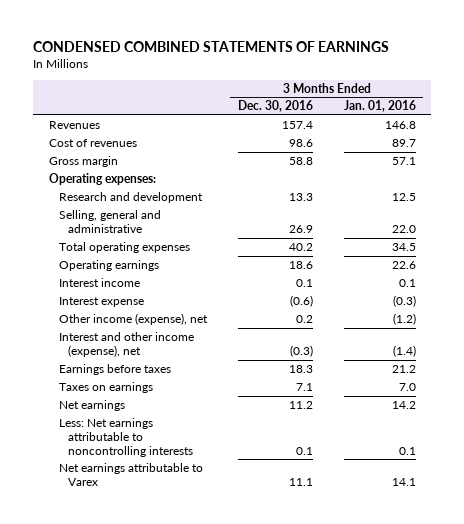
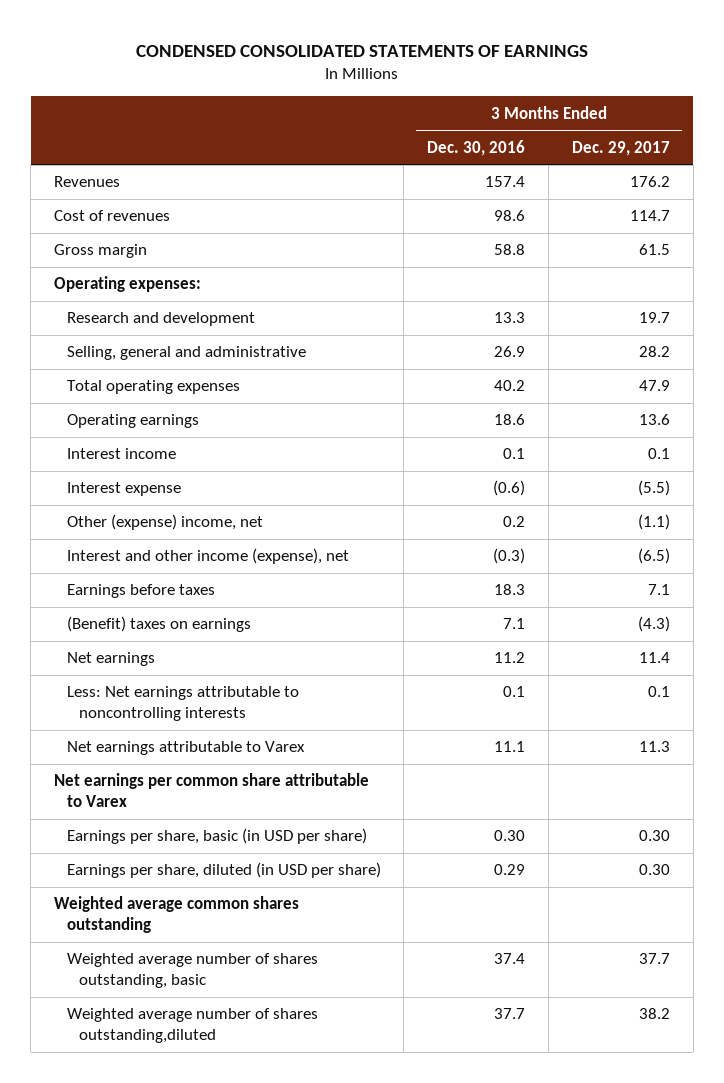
- CONDENSED COMBINED STATEMENTS OF EARNINGS
+ CONDENSED CONSOLIDATED STATEMENTS OF EARNINGS
- | 3 Months Ended Dec. 30, 2016 | 3 Months Ended Jan. 01, 2016
+ | 3 Months Ended Dec. 30, 2016 | 3 Months Ended Dec. 29, 2017
- Other income (expense), net | 0.2 | (1.2)
+ Other (expense) income, net | 0.2 | (1.1)
- Taxes on earnings | 7.1 | 7.0
+ (Benefit) taxes on earnings | 7.1 | (4.3)
+ Net earnings per common share attributable to Varex
+ Earnings per share, basic (in USD per share) | 0.30 | 0.30
+ Earnings per share, diluted (in USD per share) | 0.29 | 0.30
+ Weighted average common shares outstanding
+ Weighted average number of shares outstanding, basic | 37.4 | 37.7
+ Weighted average number of shares outstanding,diluted | 37.7 | 38.2

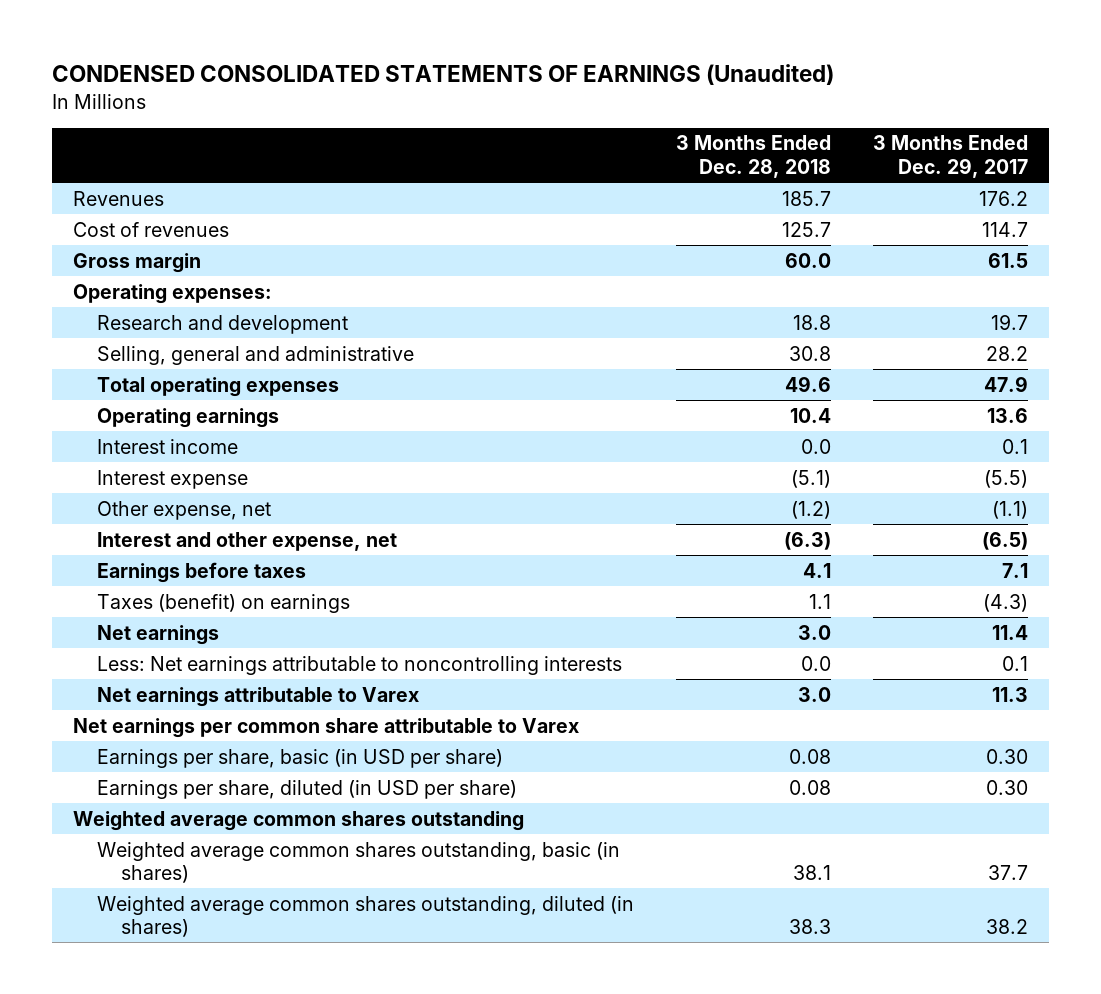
- CONDENSED CONSOLIDATED STATEMENTS OF EARNINGS
+ CONDENSED CONSOLIDATED STATEMENTS OF EARNINGS (Unaudited)
- | 3 Months Ended Dec. 30, 2016 | 3 Months Ended Dec. 29, 2017
+ | 3 Months Ended Dec. 28, 2018 | 3 Months Ended Dec. 29, 2017
- Other (expense) income, net | 0.2 | (1.1)
- Interest and other income (expense), net | (0.3) | (6.5)
+ Other expense, net | (1.2) | (1.1)
+ Interest and other expense, net | (6.3) | (6.5)
- (Benefit) taxes on earnings | 7.1 | (4.3)
+ Taxes (benefit) on earnings | 1.1 | (4.3)
- Weighted average number of shares outstanding, basic | 37.4 | 37.7
- Weighted average number of shares outstanding,diluted | 37.7 | 38.2
+ Weighted average common shares outstanding, basic (in shares) | 38.1 | 37.7
+ Weighted average common shares outstanding, diluted (in shares) | 38.3 | 38.2

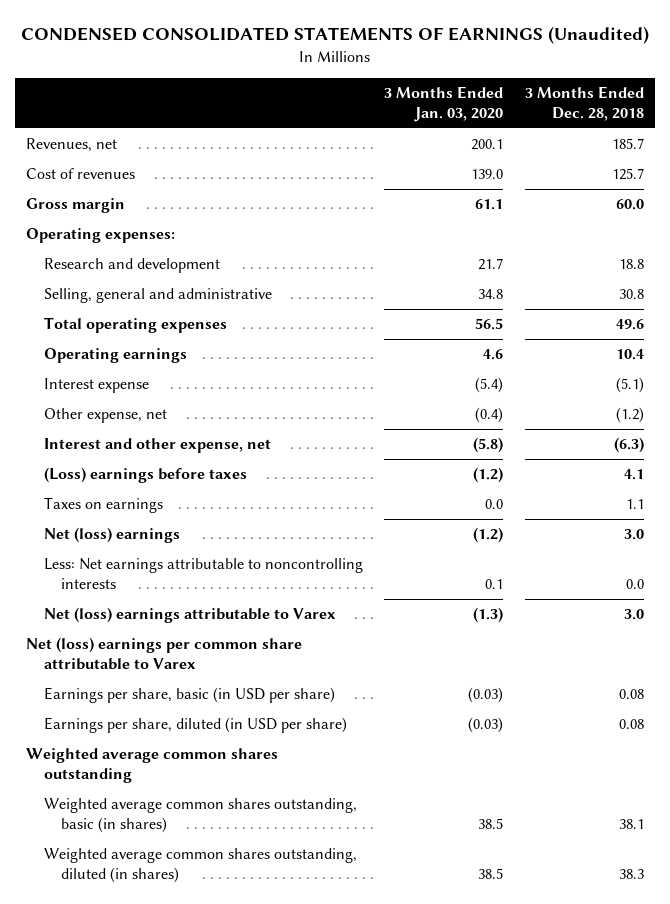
- | 3 Months Ended Dec. 28, 2018 | 3 Months Ended Dec. 29, 2017
+ | 3 Months Ended Jan. 03, 2020 | 3 Months Ended Dec. 28, 2018
- Revenues | 185.7 | 176.2
+ Revenues, net | 200.1 | 185.7
- Interest income | 0.0 | 0.1
- Earnings before taxes | 4.1 | 7.1
- Taxes (benefit) on earnings | 1.1 | (4.3)
- Net earnings | 3.0 | 11.4
+ (Loss) earnings before taxes | (1.2) | 4.1
+ Taxes on earnings | 0.0 | 1.1
+ Net (loss) earnings | (1.2) | 3.0
- Net earnings attributable to Varex | 3.0 | 11.3
- Net earnings per common share attributable to Varex
+ Net (loss) earnings attributable to Varex | (1.3) | 3.0
+ Net (loss) earnings per common share attributable to Varex

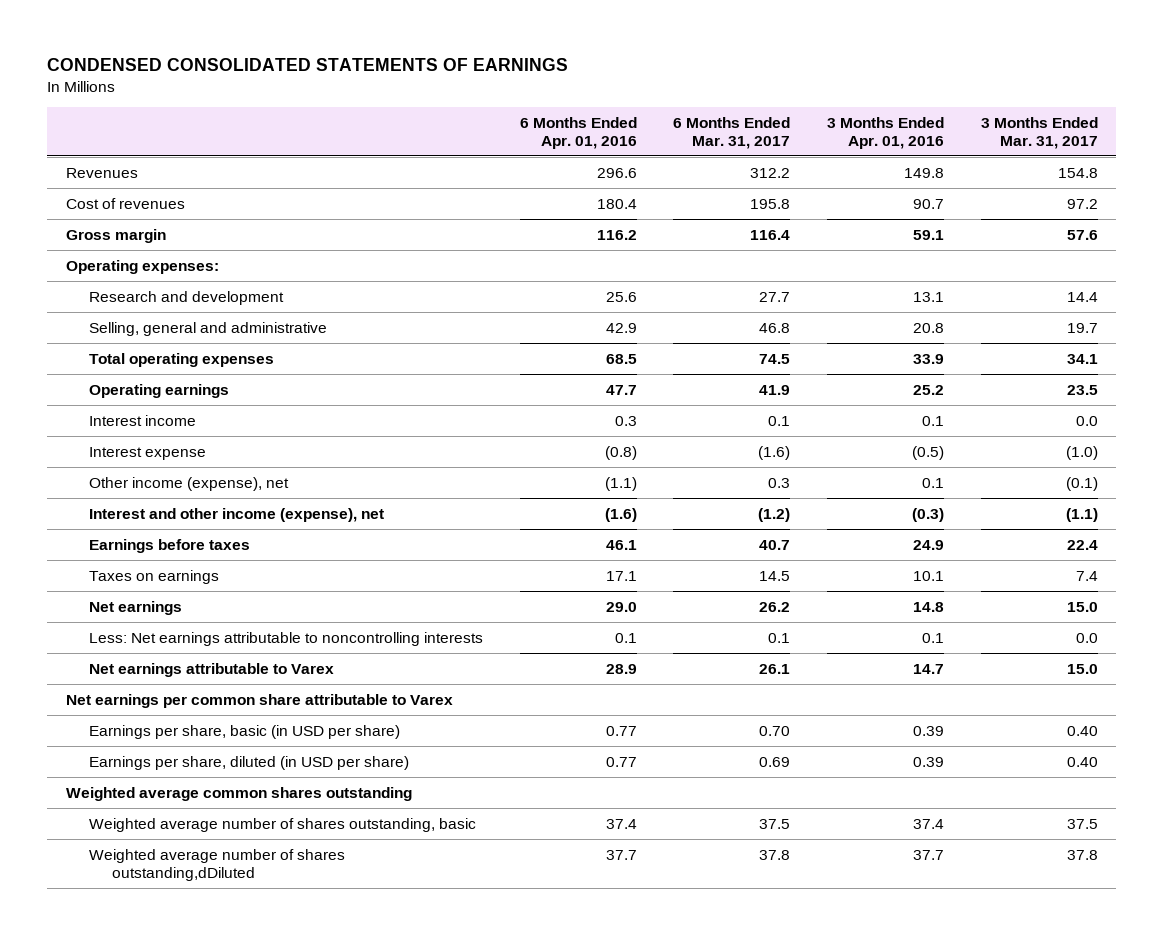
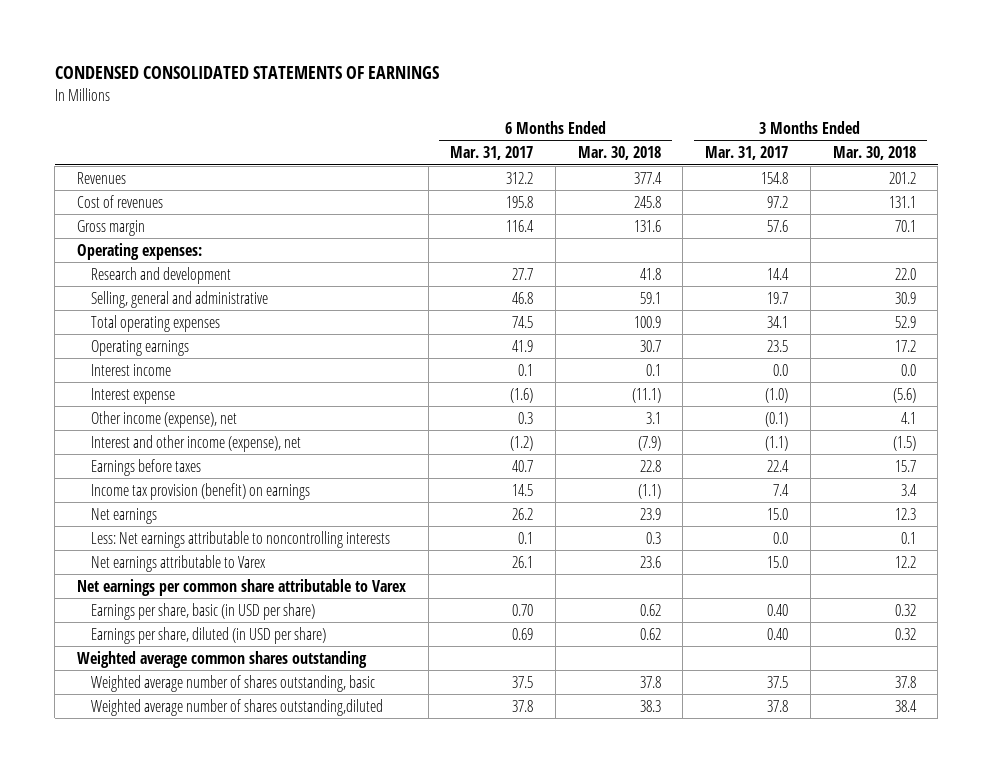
- | 6 Months Ended Apr. 01, 2016 | 6 Months Ended Mar. 31, 2017 | 3 Months Ended Apr. 01, 2016 | 3 Months Ended Mar. 31, 2017
+ | 6 Months Ended Mar. 31, 2017 | 6 Months Ended Mar. 30, 2018 | 3 Months Ended Mar. 31, 2017 | 3 Months Ended Mar. 30, 2018
- Taxes on earnings | 17.1 | 14.5 | 10.1 | 7.4
+ Income tax provision (benefit) on earnings | 14.5 | (1.1) | 7.4 | 3.4
- Weighted average number of shares outstanding,dDiluted | 37.7 | 37.8 | 37.7 | 37.8
+ Weighted average number of shares outstanding,diluted | 37.8 | 38.3 | 37.8 | 38.4

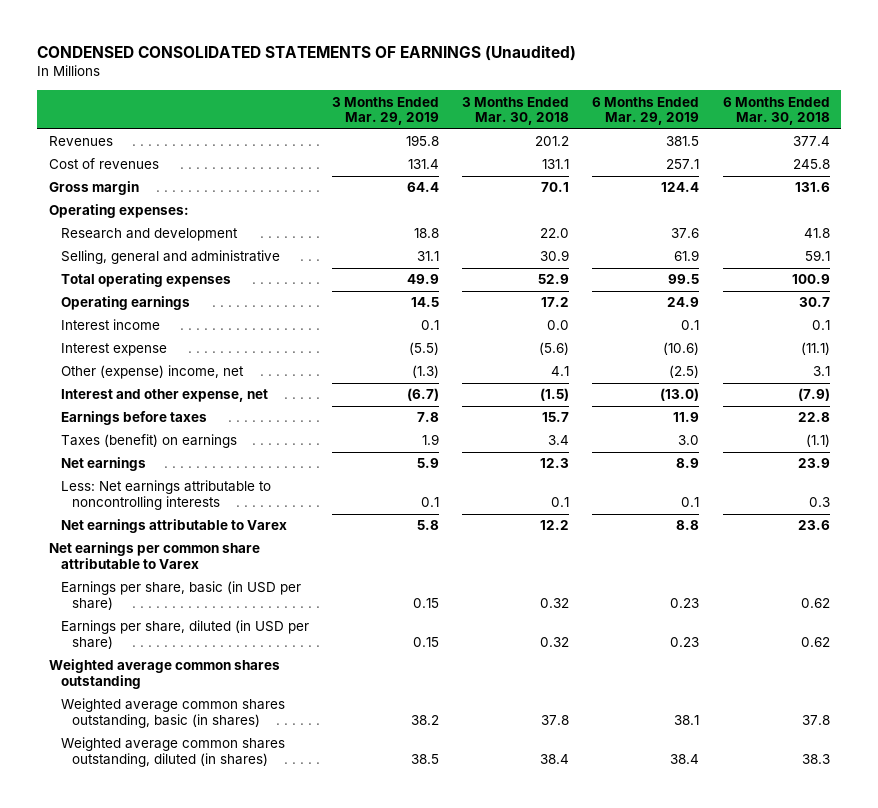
- CONDENSED CONSOLIDATED STATEMENTS OF EARNINGS
+ CONDENSED CONSOLIDATED STATEMENTS OF EARNINGS (Unaudited)
- | 6 Months Ended Mar. 31, 2017 | 6 Months Ended Mar. 30, 2018 | 3 Months Ended Mar. 31, 2017 | 3 Months Ended Mar. 30, 2018
+ | 3 Months Ended Mar. 29, 2019 | 3 Months Ended Mar. 30, 2018 | 6 Months Ended Mar. 29, 2019 | 6 Months Ended Mar. 30, 2018
- Other income (expense), net | 0.3 | 3.1 | (0.1) | 4.1
- Interest and other income (expense), net | (1.2) | (7.9) | (1.1) | (1.5)
+ Other (expense) income, net | (1.3) | 4.1 | (2.5) | 3.1
+ Interest and other expense, net | (6.7) | (1.5) | (13.0) | (7.9)
- Income tax provision (benefit) on earnings | 14.5 | (1.1) | 7.4 | 3.4
+ Taxes (benefit) on earnings | 1.9 | 3.4 | 3.0 | (1.1)
- Weighted average number of shares outstanding, basic | 37.5 | 37.8 | 37.5 | 37.8
- Weighted average number of shares outstanding,diluted | 37.8 | 38.3 | 37.8 | 38.4
+ Weighted average common shares outstanding, basic (in shares) | 38.2 | 37.8 | 38.1 | 37.8
+ Weighted average common shares outstanding, diluted (in shares) | 38.5 | 38.4 | 38.4 | 38.3

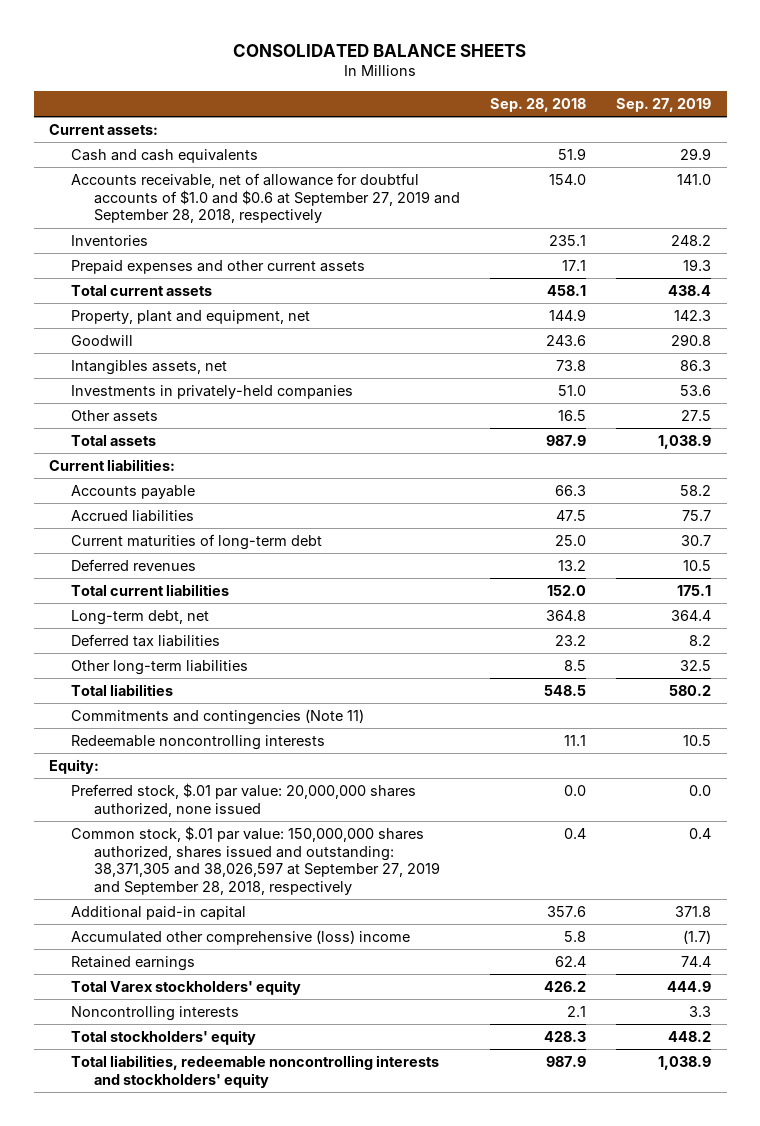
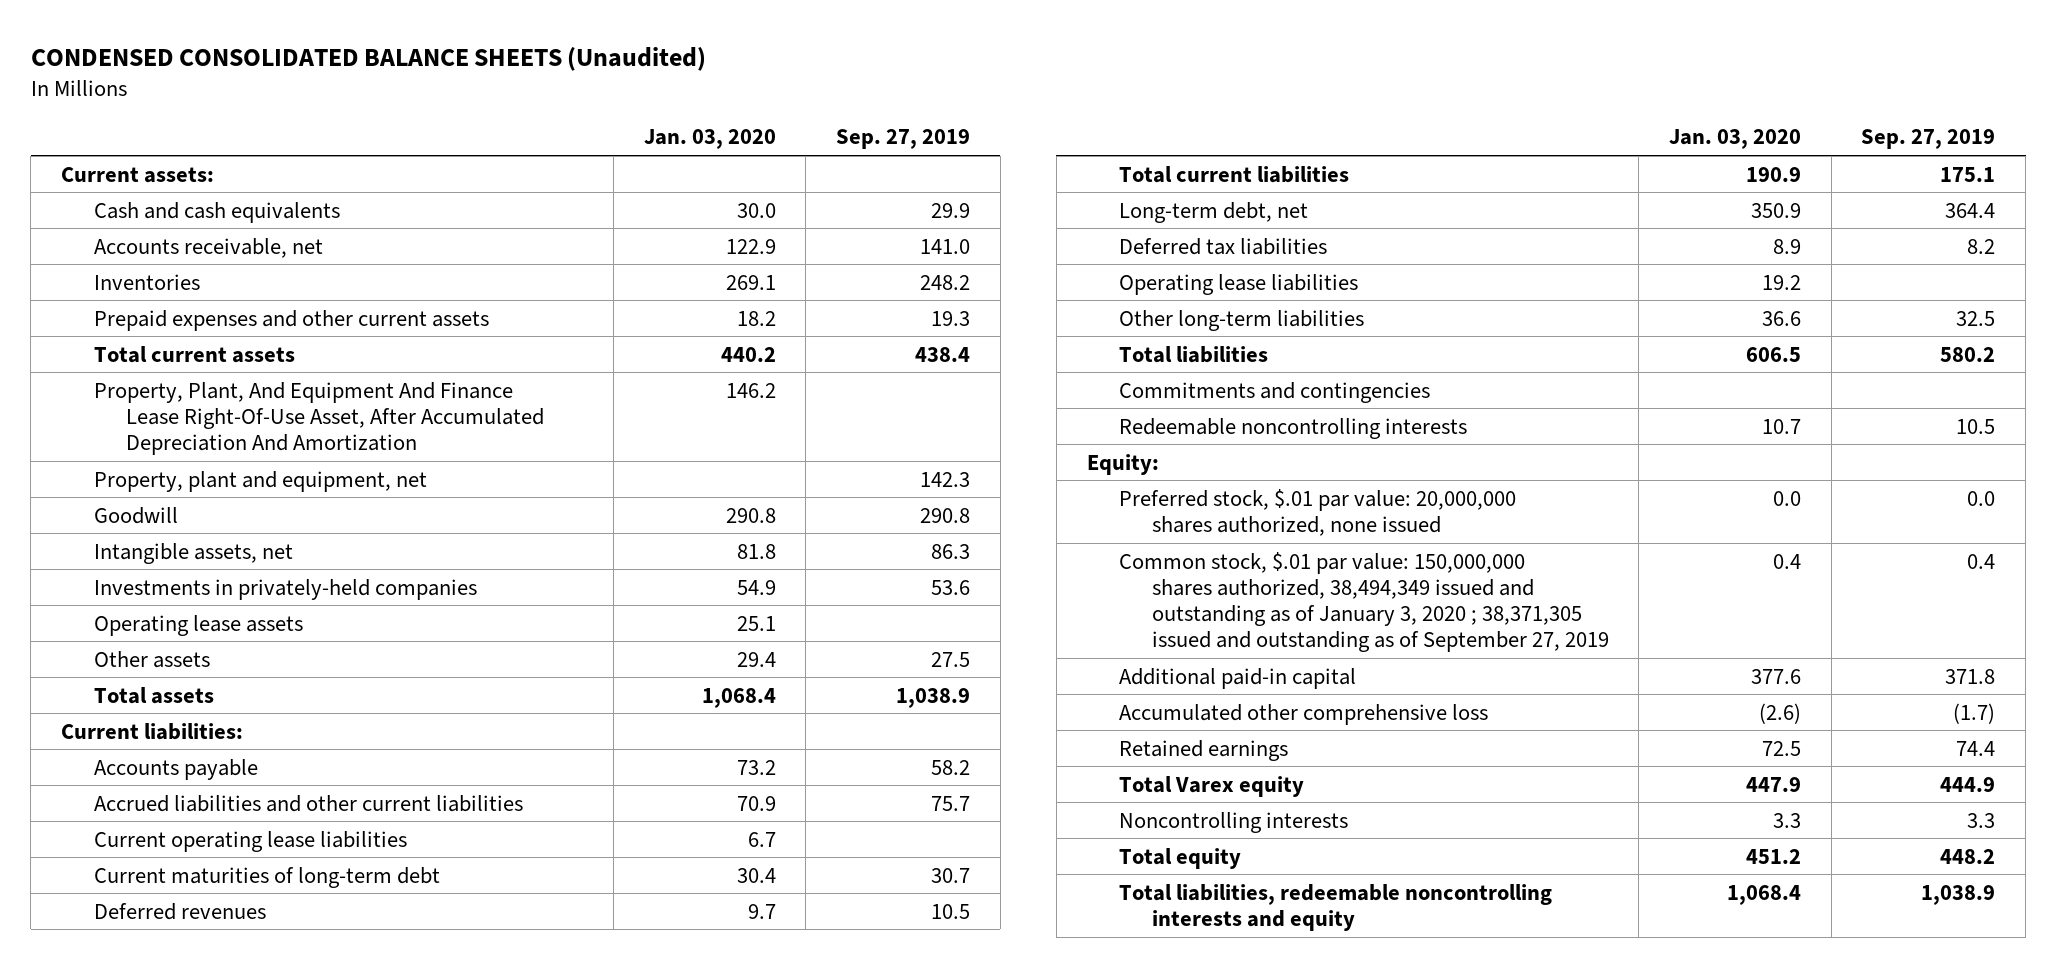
- CONSOLIDATED BALANCE SHEETS
+ CONDENSED CONSOLIDATED BALANCE SHEETS (Unaudited)
- | Sep. 28, 2018 | Sep. 27, 2019
+ | Jan. 03, 2020 | Sep. 27, 2019
- Accounts receivable, net of allowance for doubtful accounts of $1.0 and $0.6 at September 27, 2019 and September 28, 2018, respectively | 154.0 | 141.0
+ Accounts receivable, net | 122.9 | 141.0
+ Property, Plant, And Equipment And Finance Lease Right-Of-Use Asset, After Accumulated Depreciation And Amortization | 146.2 |
- Intangibles assets, net | 73.8 | 86.3
+ Intangible assets, net | 81.8 | 86.3
+ Operating lease assets | 25.1 |
- Accrued liabilities | 47.5 | 75.7
+ Accrued liabilities and other current liabilities | 70.9 | 75.7
+ Current operating lease liabilities | 6.7 |
+ Operating lease liabilities | 19.2 |
- Commitments and contingencies (Note 11)
+ Commitments and contingencies
- Common stock, $.01 par value: 150,000,000 shares authorized, shares issued and outstanding: 38,371,305 and 38,026,597 at September 27, 2019 and September 28, 2018, respectively | 0.4 | 0.4
+ Common stock, $.01 par value: 150,000,000 shares authorized, 38,494,349 issued and outstanding as of January 3, 2020 ; 38,371,305 issued and outstanding as of September 27, 2019 | 0.4 | 0.4
- Accumulated other comprehensive (loss) income | 5.8 | (1.7)
+ Accumulated other comprehensive loss | (2.6) | (1.7)
- Total Varex stockholders' equity | 426.2 | 444.9
+ Total Varex equity | 447.9 | 444.9
- Total stockholders' equity | 428.3 | 448.2
- Total liabilities, redeemable noncontrolling interests and stockholders' equity | 987.9 | 1,038.9
+ Total equity | 451.2 | 448.2
+ Total liabilities, redeemable noncontrolling interests and equity | 1,068.4 | 1,038.9

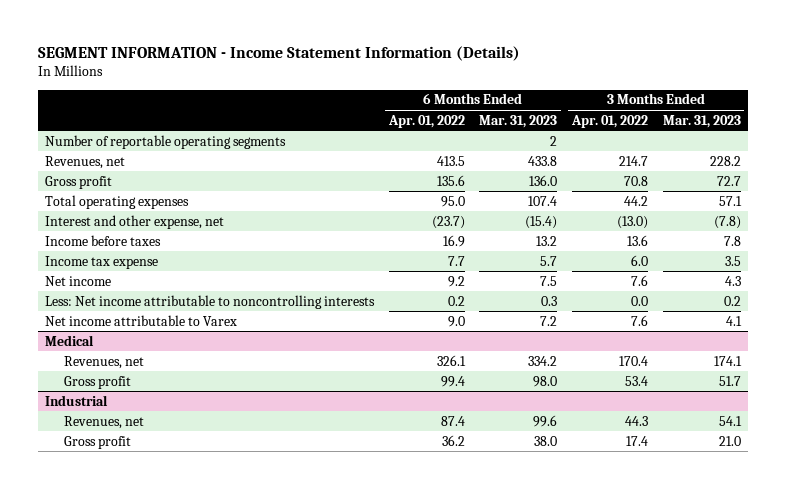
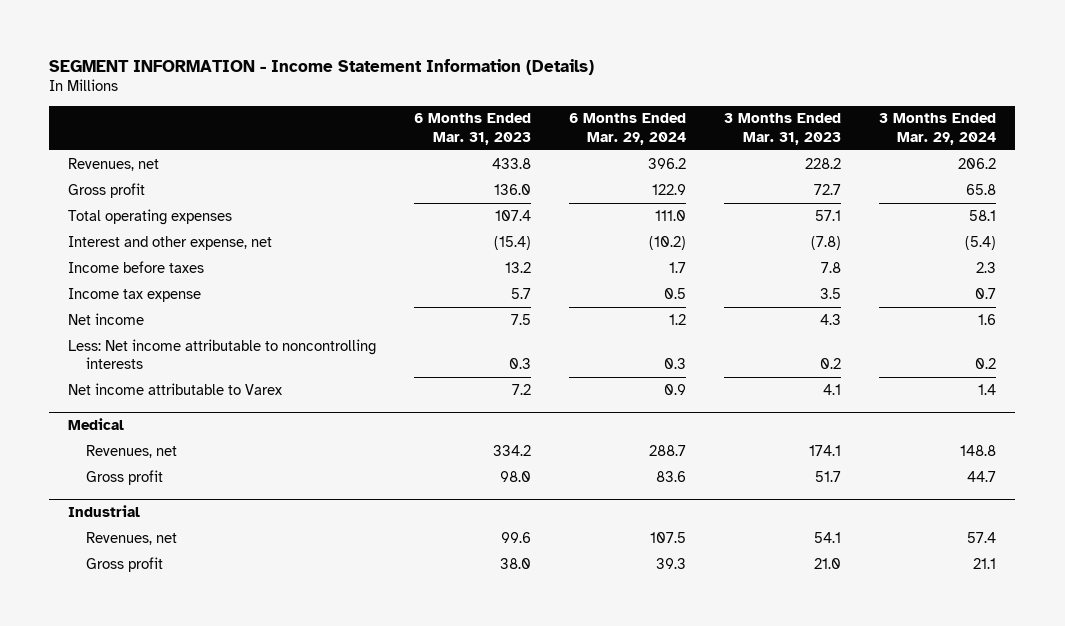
- | 6 Months Ended Apr. 01, 2022 | 6 Months Ended Mar. 31, 2023 | 3 Months Ended Apr. 01, 2022 | 3 Months Ended Mar. 31, 2023
+ | 6 Months Ended Mar. 31, 2023 | 6 Months Ended Mar. 29, 2024 | 3 Months Ended Mar. 31, 2023 | 3 Months Ended Mar. 29, 2024
- Number of reportable operating segments | | 2 | |

